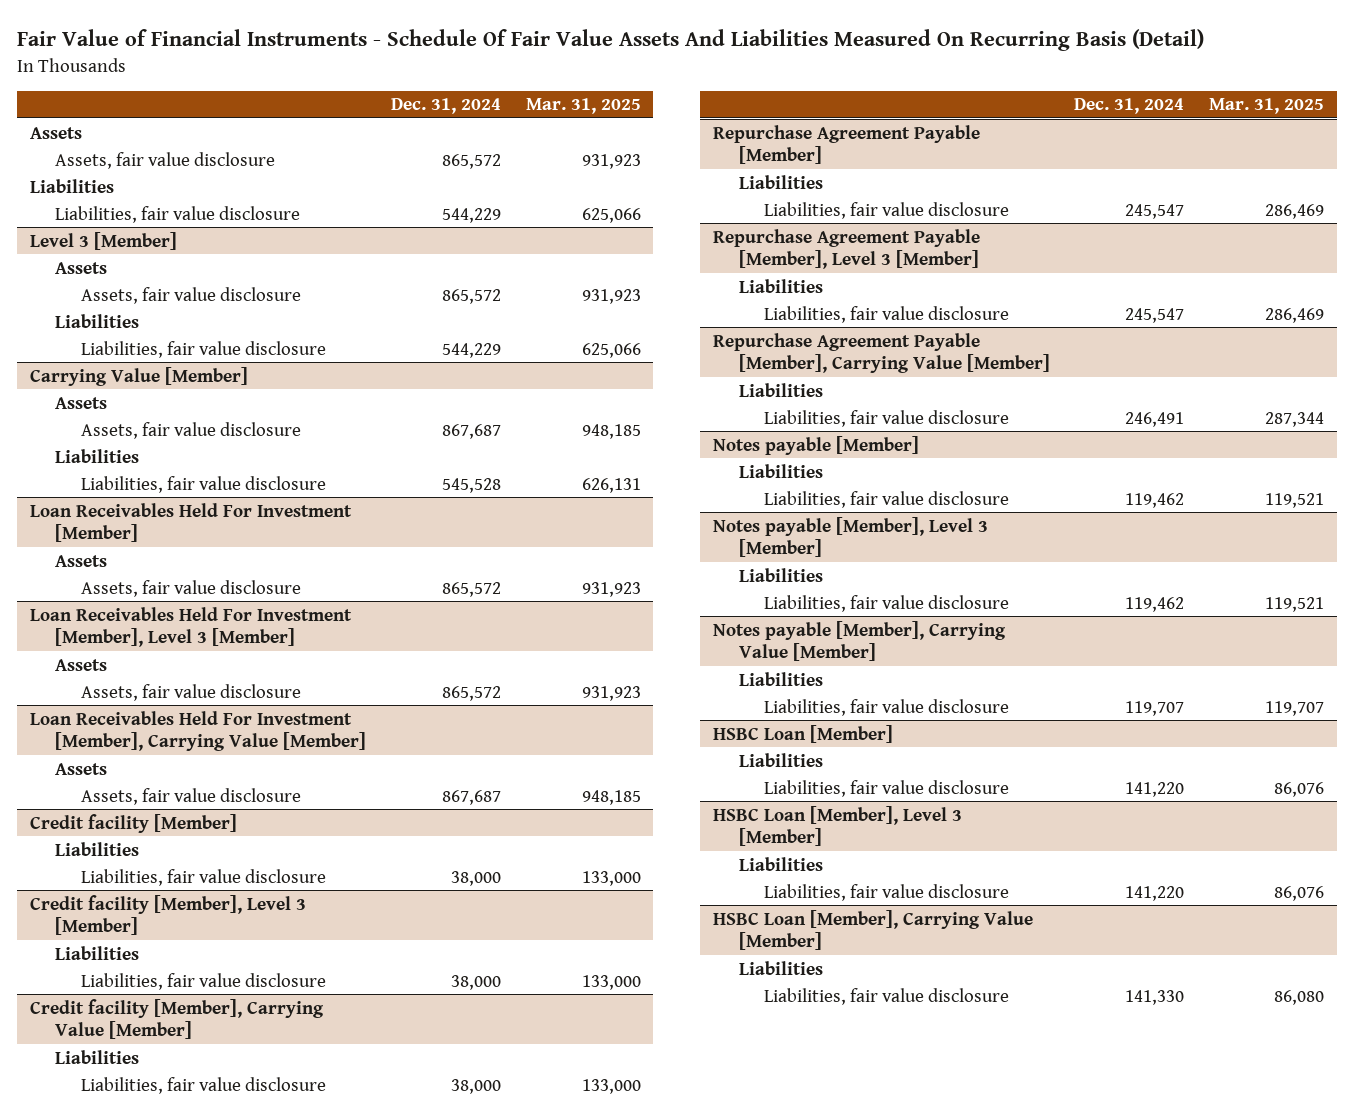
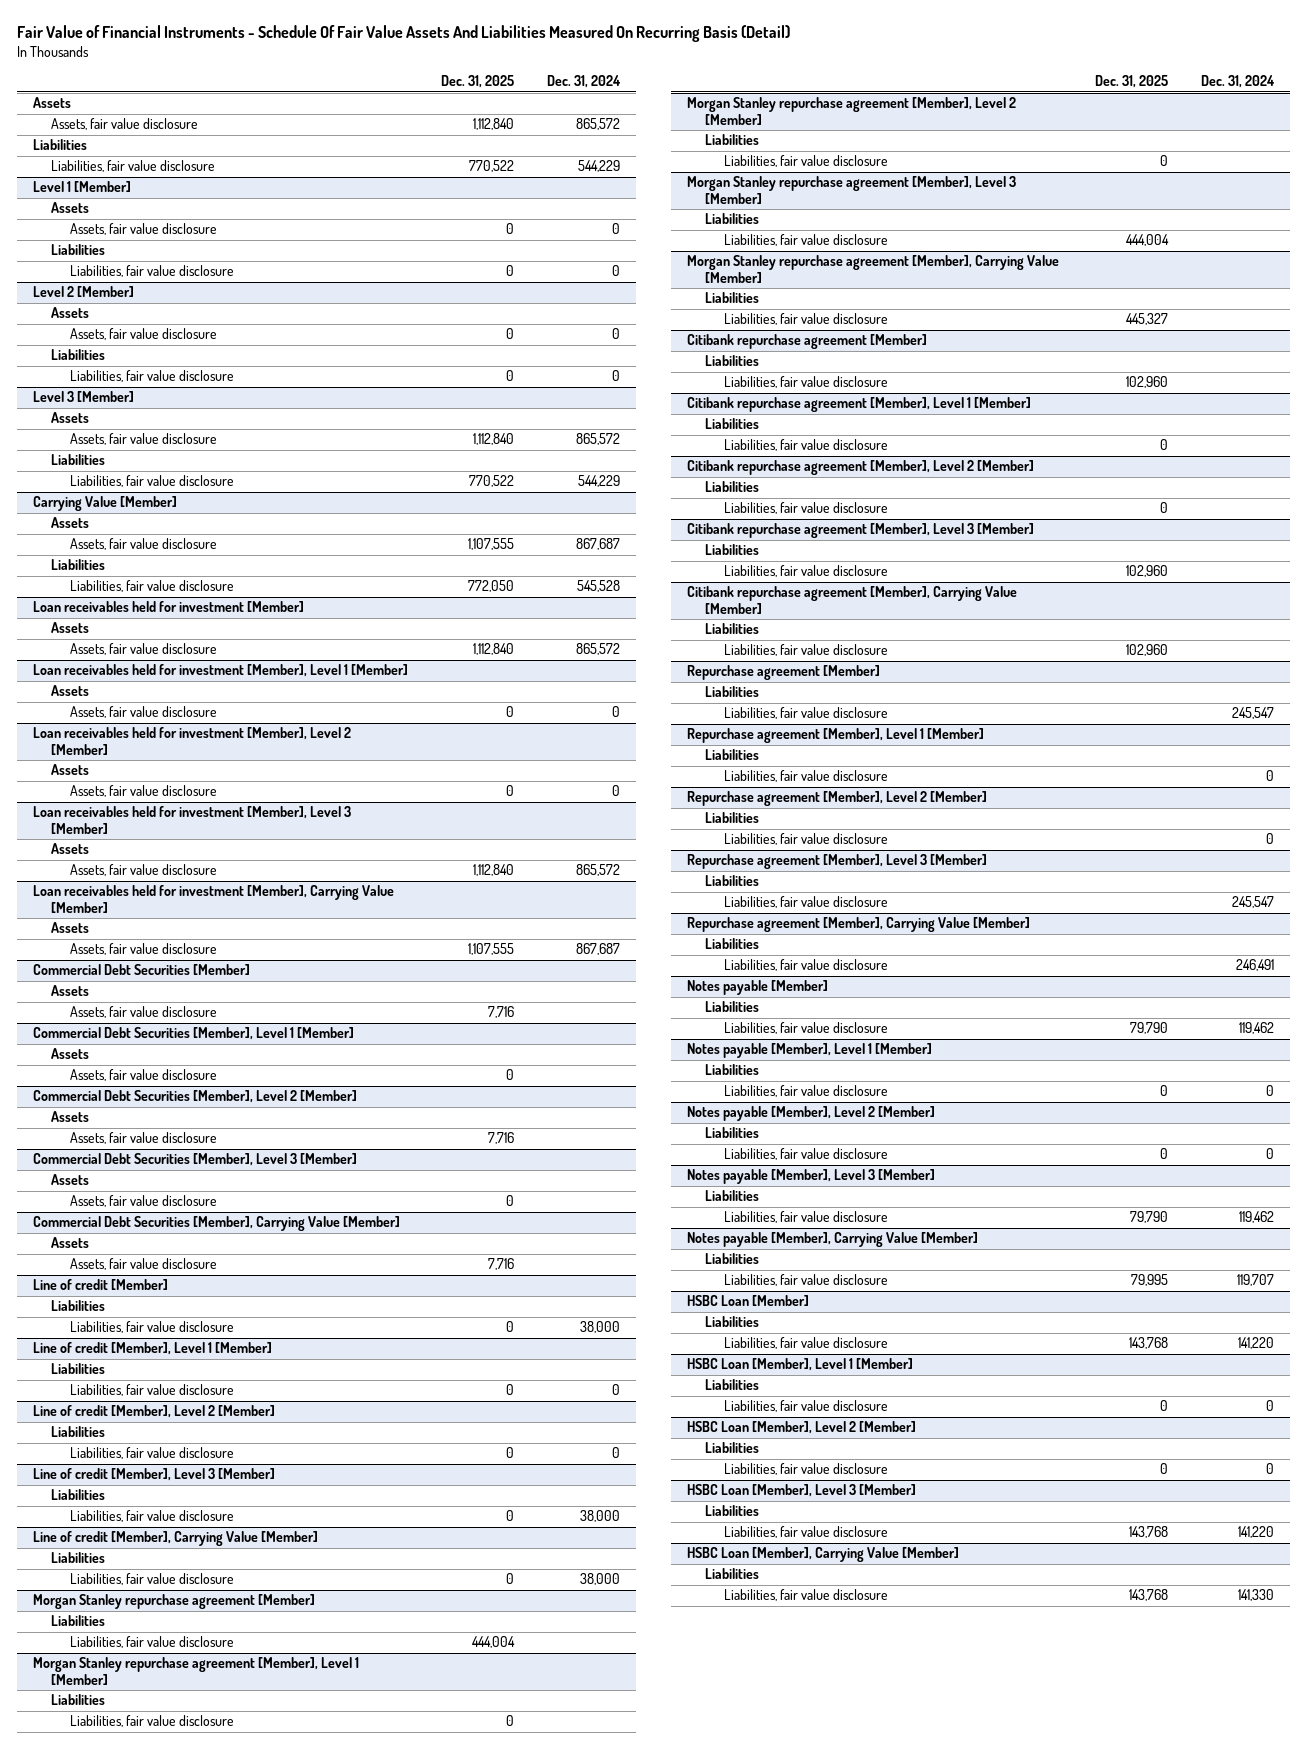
- | Dec. 31, 2024 | Mar. 31, 2025
+ | Dec. 31, 2025 | Dec. 31, 2024
+ Level 1 [Member]
+ Assets
+ Assets, fair value disclosure | 0 | 0
+ Liabilities
+ Liabilities, fair value disclosure | 0 | 0
+ Level 2 [Member]
+ Assets
+ Assets, fair value disclosure | 0 | 0
+ Liabilities
+ Liabilities, fair value disclosure | 0 | 0
- Loan Receivables Held For Investment [Member]
+ Loan receivables held for investment [Member]
- Loan Receivables Held For Investment [Member], Level 3 [Member]
+ Loan receivables held for investment [Member], Level 1 [Member]
+ Assets, fair value disclosure | 0 | 0
+ Loan receivables held for investment [Member], Level 2 [Member]
+ Assets
+ Assets, fair value disclosure | 0 | 0
+ Loan receivables held for investment [Member], Level 3 [Member]
+ Assets
- Loan Receivables Held For Investment [Member], Carrying Value [Member]
+ Loan receivables held for investment [Member], Carrying Value [Member]
- Credit facility [Member]
+ Commercial Debt Securities [Member]
+ Assets
+ Assets, fair value disclosure | 7,716 |
+ Commercial Debt Securities [Member], Level 1 [Member]
+ Assets
+ Assets, fair value disclosure | 0 |
+ Commercial Debt Securities [Member], Level 2 [Member]
+ Assets
+ Assets, fair value disclosure | 7,716 |
+ Commercial Debt Securities [Member], Level 3 [Member]
+ Assets
+ Assets, fair value disclosure | 0 |
+ Commercial Debt Securities [Member], Carrying Value [Member]
+ Assets
+ Assets, fair value disclosure | 7,716 |
+ Line of credit [Member]
- Credit facility [Member], Level 3 [Member]
+ Line of credit [Member], Level 1 [Member]
+ Liabilities, fair value disclosure | 0 | 0
+ Line of credit [Member], Level 2 [Member]
+ Liabilities
+ Liabilities, fair value disclosure | 0 | 0
+ Line of credit [Member], Level 3 [Member]
+ Liabilities
- Credit facility [Member], Carrying Value [Member]
+ Line of credit [Member], Carrying Value [Member]
- Repurchase Agreement Payable [Member]
+ Morgan Stanley repurchase agreement [Member]
+ Liabilities, fair value disclosure | 444,004 |
+ Morgan Stanley repurchase agreement [Member], Level 1 [Member]
+ Liabilities
+ Liabilities, fair value disclosure | 0 |
+ Morgan Stanley repurchase agreement [Member], Level 2 [Member]
+ Liabilities
+ Liabilities, fair value disclosure | 0 |
+ Morgan Stanley repurchase agreement [Member], Level 3 [Member]
+ Liabilities
+ Liabilities, fair value disclosure | 444,004 |
+ Morgan Stanley repurchase agreement [Member], Carrying Value [Member]
+ Liabilities
+ Liabilities, fair value disclosure | 445,327 |
+ Citibank repurchase agreement [Member]
+ Liabilities
+ Liabilities, fair value disclosure | 102,960 |
+ Citibank repurchase agreement [Member], Level 1 [Member]
+ Liabilities
+ Liabilities, fair value disclosure | 0 |
+ Citibank repurchase agreement [Member], Level 2 [Member]
+ Liabilities
+ Liabilities, fair value disclosure | 0 |
+ Citibank repurchase agreement [Member], Level 3 [Member]
+ Liabilities
+ Liabilities, fair value disclosure | 102,960 |
+ Citibank repurchase agreement [Member], Carrying Value [Member]
+ Liabilities
+ Liabilities, fair value disclosure | 102,960 |
+ Repurchase agreement [Member]
+ Liabilities
- Repurchase Agreement Payable [Member], Level 3 [Member]
+ Repurchase agreement [Member], Level 1 [Member]
+ Liabilities, fair value disclosure | | 0
+ Repurchase agreement [Member], Level 2 [Member]
+ Liabilities
+ Liabilities, fair value disclosure | | 0
+ Repurchase agreement [Member], Level 3 [Member]
+ Liabilities
- Repurchase Agreement Payable [Member], Carrying Value [Member]
+ Repurchase agreement [Member], Carrying Value [Member]
+ Notes payable [Member], Level 1 [Member]
+ Liabilities
+ Liabilities, fair value disclosure | 0 | 0
+ Notes payable [Member], Level 2 [Member]
+ Liabilities
+ Liabilities, fair value disclosure | 0 | 0
+ HSBC Loan [Member], Level 1 [Member]
+ Liabilities
+ Liabilities, fair value disclosure | 0 | 0
+ HSBC Loan [Member], Level 2 [Member]
+ Liabilities
+ Liabilities, fair value disclosure | 0 | 0

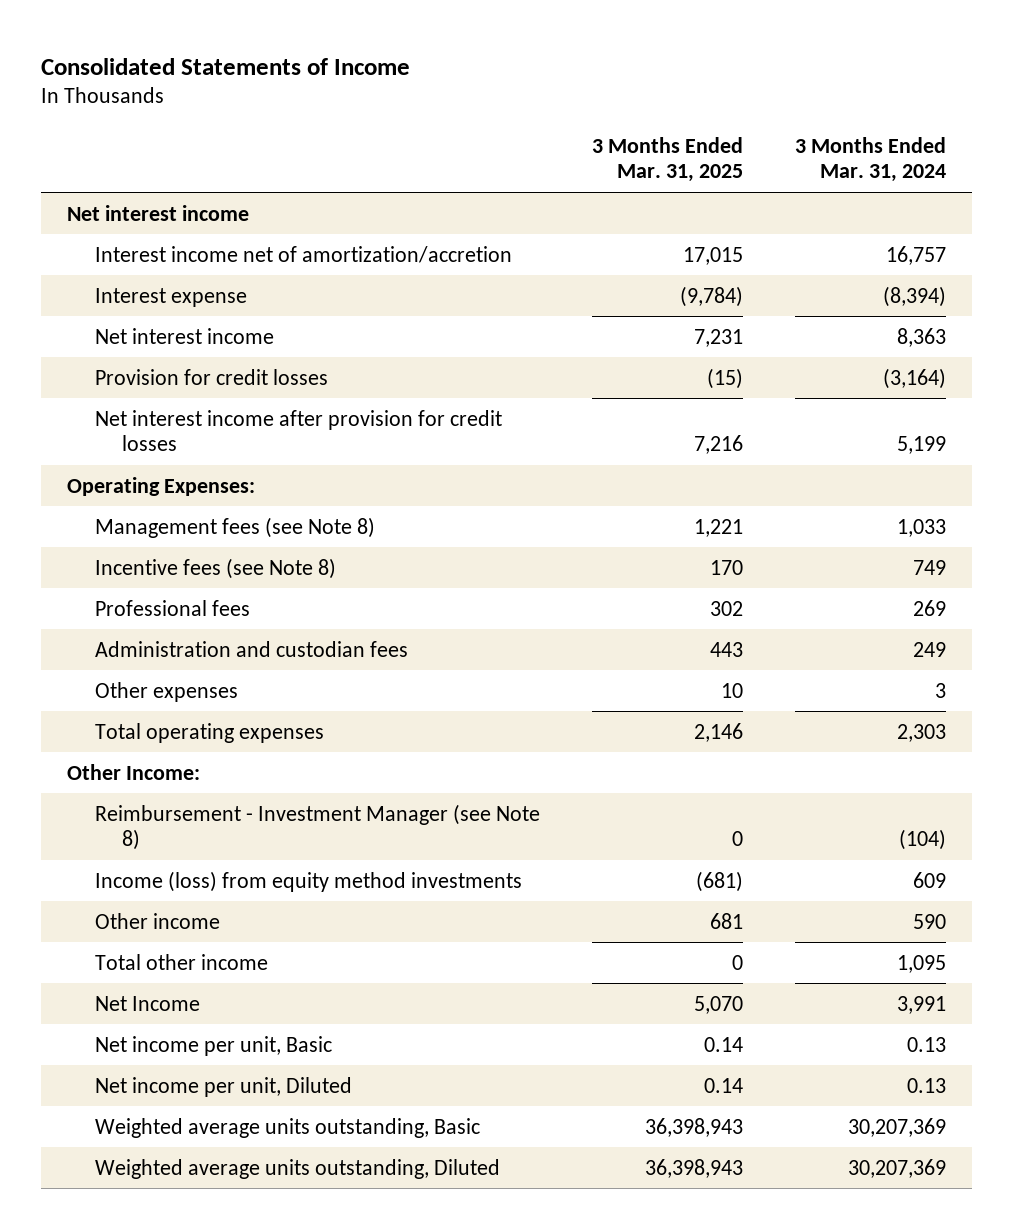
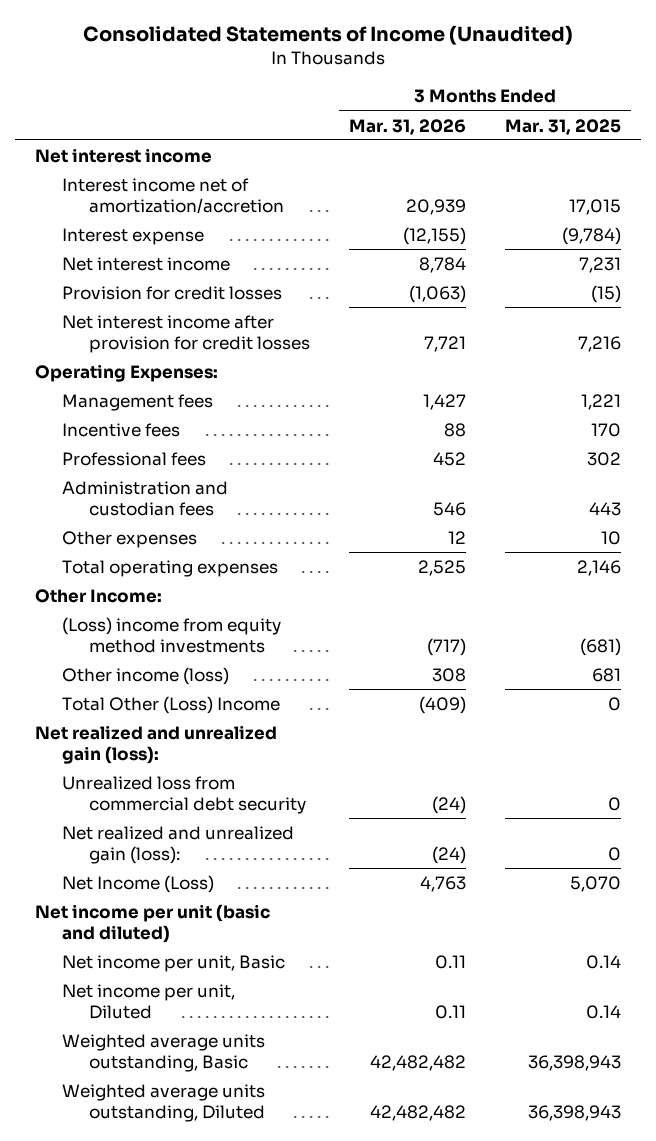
- Consolidated Statements of Income
+ Consolidated Statements of Income (Unaudited)
- | 3 Months Ended Mar. 31, 2025 | 3 Months Ended Mar. 31, 2024
+ | 3 Months Ended Mar. 31, 2026 | 3 Months Ended Mar. 31, 2025
- Management fees (see Note 8) | 1,221 | 1,033
- Incentive fees (see Note 8) | 170 | 749
+ Management fees | 1,427 | 1,221
+ Incentive fees | 88 | 170
- Reimbursement - Investment Manager (see Note 8) | 0 | (104)
- Income (loss) from equity method investments | (681) | 609
- Other income | 681 | 590
- Total other income | 0 | 1,095
- Net Income | 5,070 | 3,991
+ (Loss) income from equity method investments | (717) | (681)
+ Other income (loss) | 308 | 681
+ Total Other (Loss) Income | (409) | 0
+ Net realized and unrealized gain (loss):
+ Unrealized loss from commercial debt security | (24) | 0
+ Net realized and unrealized gain (loss): | (24) | 0
+ Net Income (Loss) | 4,763 | 5,070
+ Net income per unit (basic and diluted)

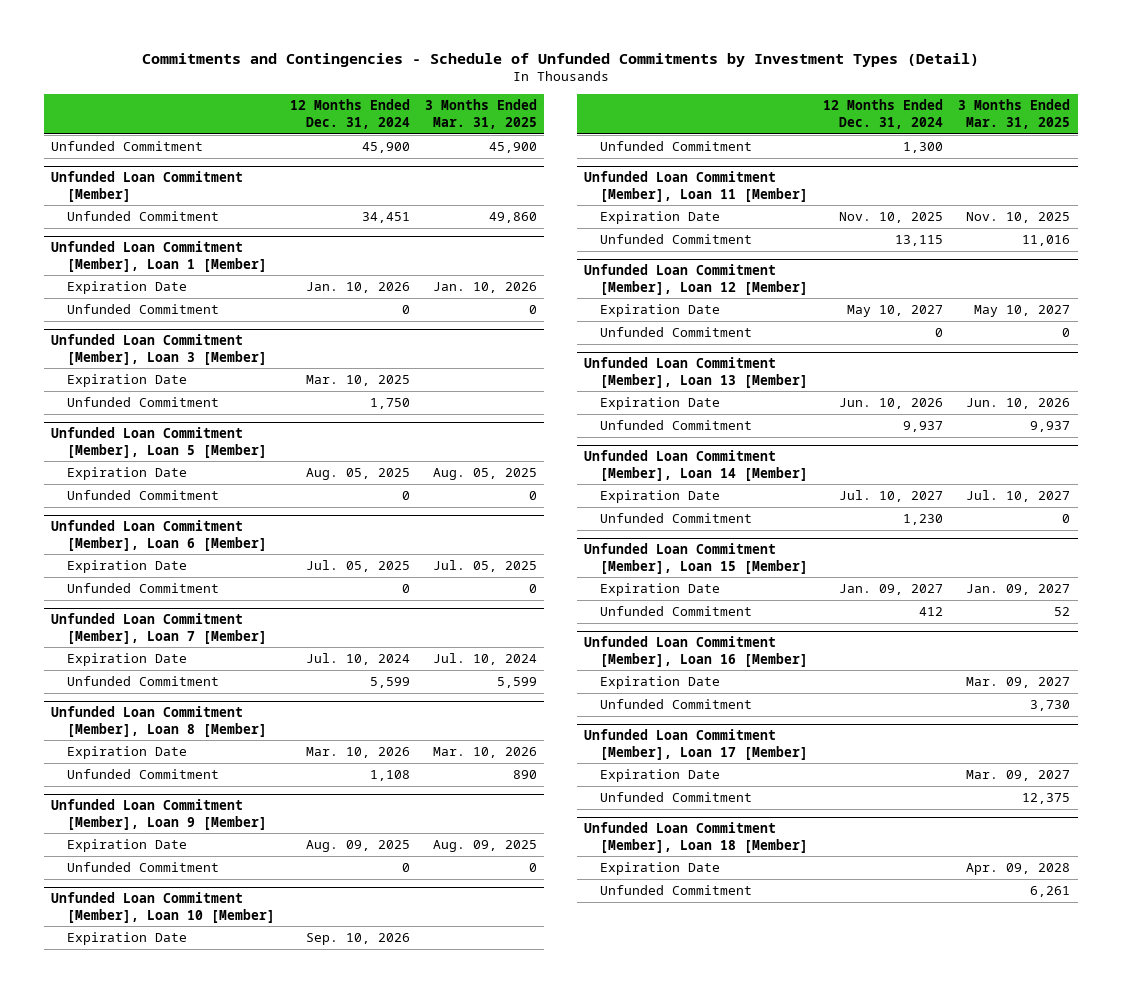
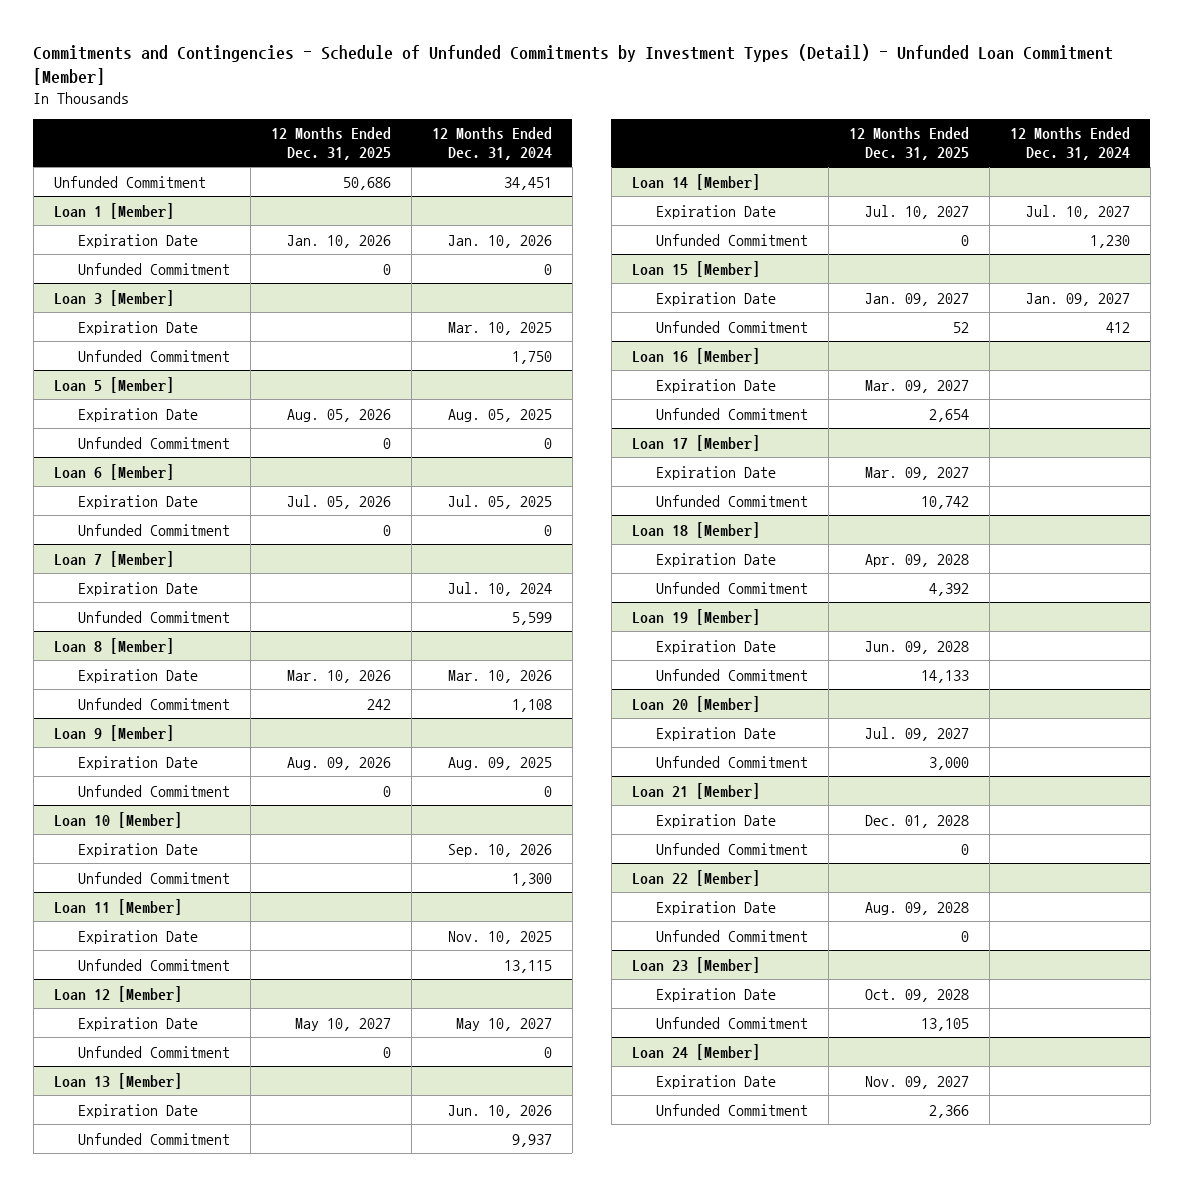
- Commitments and Contingencies - Schedule of Unfunded Commitments by Investment Types (Detail)
+ Commitments and Contingencies - Schedule of Unfunded Commitments by Investment Types (Detail) - Unfunded Loan Commitment [Member]
- | 12 Months Ended Dec. 31, 2024 | 3 Months Ended Mar. 31, 2025
+ | 12 Months Ended Dec. 31, 2025 | 12 Months Ended Dec. 31, 2024
- Unfunded Commitment | 45,900 | 45,900
- Unfunded Loan Commitment [Member]
- Unfunded Loan Commitment [Member], Loan 1 [Member]
+ Loan 1 [Member]
- Unfunded Loan Commitment [Member], Loan 3 [Member]
+ Loan 3 [Member]
- Unfunded Loan Commitment [Member], Loan 5 [Member]
+ Loan 5 [Member]
- Unfunded Loan Commitment [Member], Loan 6 [Member]
+ Loan 6 [Member]
- Unfunded Loan Commitment [Member], Loan 7 [Member]
+ Loan 7 [Member]
- Unfunded Loan Commitment [Member], Loan 8 [Member]
+ Loan 8 [Member]
- Unfunded Loan Commitment [Member], Loan 9 [Member]
+ Loan 9 [Member]
- Unfunded Loan Commitment [Member], Loan 10 [Member]
+ Loan 10 [Member]
- Unfunded Loan Commitment [Member], Loan 11 [Member]
+ Loan 11 [Member]
- Unfunded Loan Commitment [Member], Loan 12 [Member]
+ Loan 12 [Member]
- Unfunded Loan Commitment [Member], Loan 13 [Member]
+ Loan 13 [Member]
- Unfunded Loan Commitment [Member], Loan 14 [Member]
+ Loan 14 [Member]
- Unfunded Loan Commitment [Member], Loan 15 [Member]
+ Loan 15 [Member]
- Unfunded Loan Commitment [Member], Loan 16 [Member]
+ Loan 16 [Member]
- Unfunded Loan Commitment [Member], Loan 17 [Member]
+ Loan 17 [Member]
- Unfunded Loan Commitment [Member], Loan 18 [Member]
+ Loan 18 [Member]
+ Loan 19 [Member]
+ Expiration Date | Jun. 09, 2028 |
+ Unfunded Commitment | 14,133 |
+ Loan 20 [Member]
+ Expiration Date | Jul. 09, 2027 |
+ Unfunded Commitment | 3,000 |
+ Loan 21 [Member]
+ Expiration Date | Dec. 01, 2028 |
+ Unfunded Commitment | 0 |
+ Loan 22 [Member]
+ Expiration Date | Aug. 09, 2028 |
+ Unfunded Commitment | 0 |
+ Loan 23 [Member]
+ Expiration Date | Oct. 09, 2028 |
+ Unfunded Commitment | 13,105 |
+ Loan 24 [Member]
+ Expiration Date | Nov. 09, 2027 |
+ Unfunded Commitment | 2,366 |

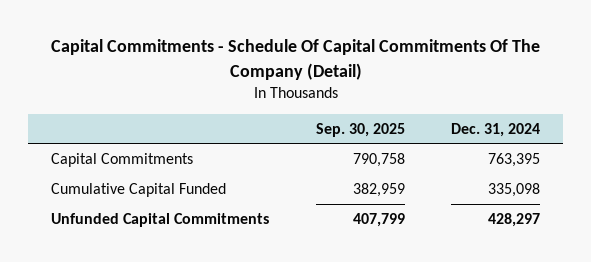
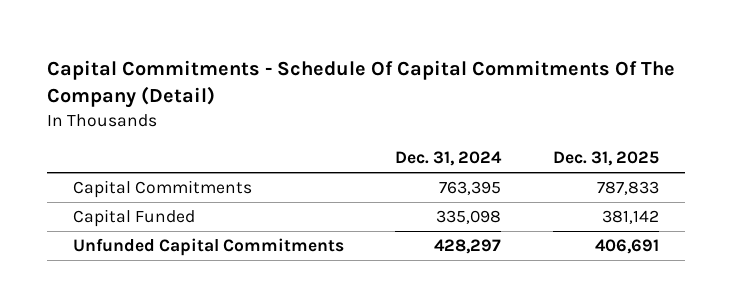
- | Sep. 30, 2025 | Dec. 31, 2024
+ | Dec. 31, 2024 | Dec. 31, 2025
- Cumulative Capital Funded | 382,959 | 335,098
+ Capital Funded | 335,098 | 381,142

